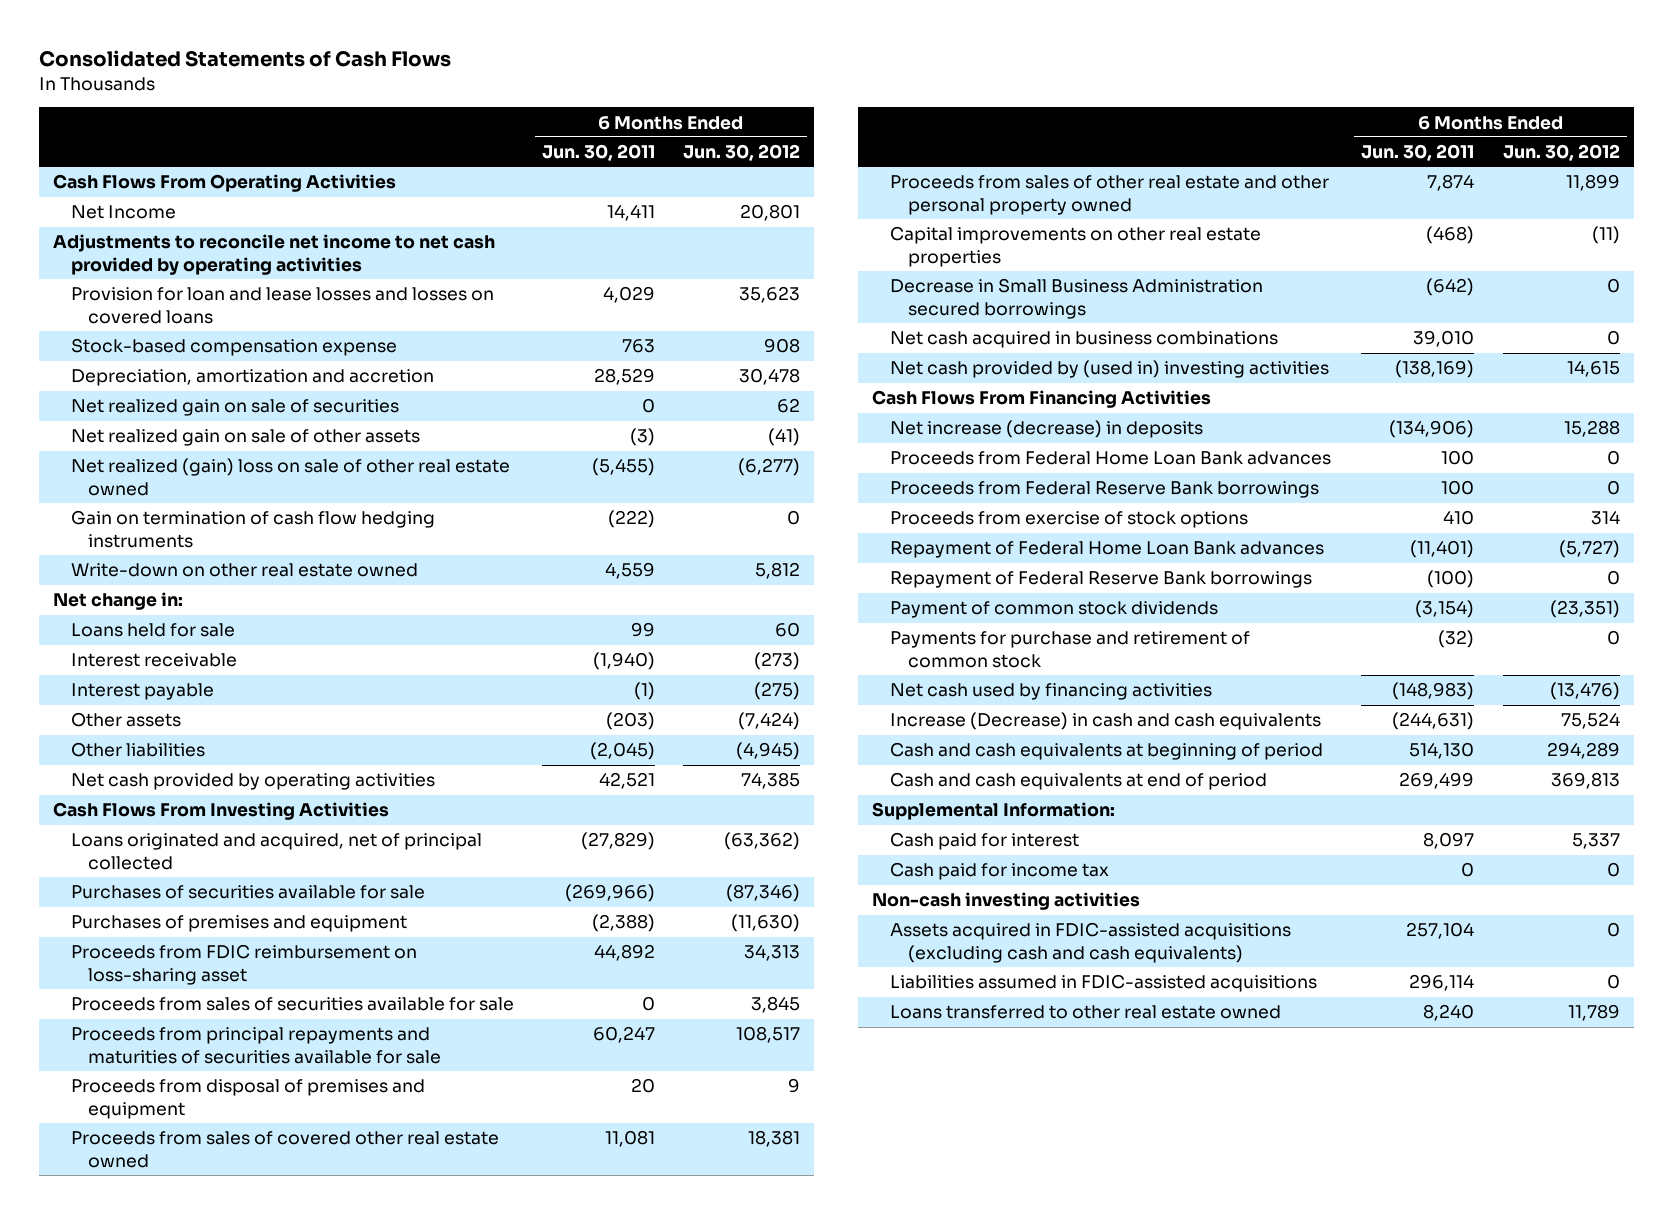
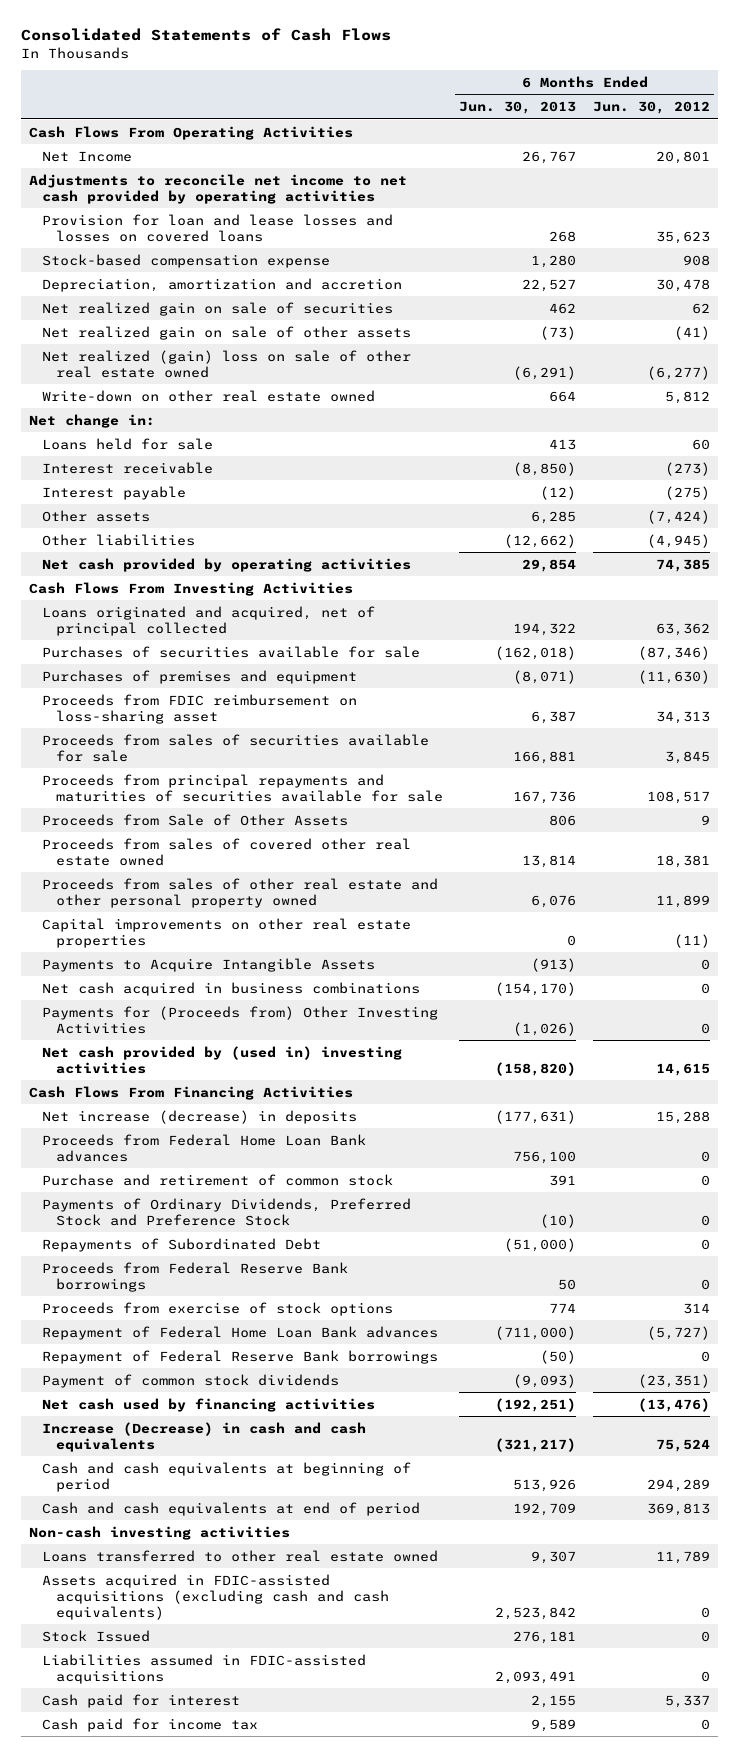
- | 6 Months Ended Jun. 30, 2011 | 6 Months Ended Jun. 30, 2012
+ | 6 Months Ended Jun. 30, 2013 | 6 Months Ended Jun. 30, 2012
- Gain on termination of cash flow hedging instruments | (222) | 0
- Loans originated and acquired, net of principal collected | (27,829) | (63,362)
+ Loans originated and acquired, net of principal collected | 194,322 | 63,362
- Proceeds from disposal of premises and equipment | 20 | 9
+ Proceeds from Sale of Other Assets | 806 | 9
- Decrease in Small Business Administration secured borrowings | (642) | 0
+ Payments to Acquire Intangible Assets | (913) | 0
+ Payments for (Proceeds from) Other Investing Activities | (1,026) | 0
+ Purchase and retirement of common stock | 391 | 0
+ Payments of Ordinary Dividends, Preferred Stock and Preference Stock | (10) | 0
+ Repayments of Subordinated Debt | (51,000) | 0
- Payments for purchase and retirement of common stock | (32) | 0
- Supplemental Information:
moved up: Loans transferred to other real estate owned | 9,307 | 11,789
+ Stock Issued | 276,181 | 0
moved down: Cash paid for interest | 2,155 | 5,337
moved down: Cash paid for income tax | 9,589 | 0

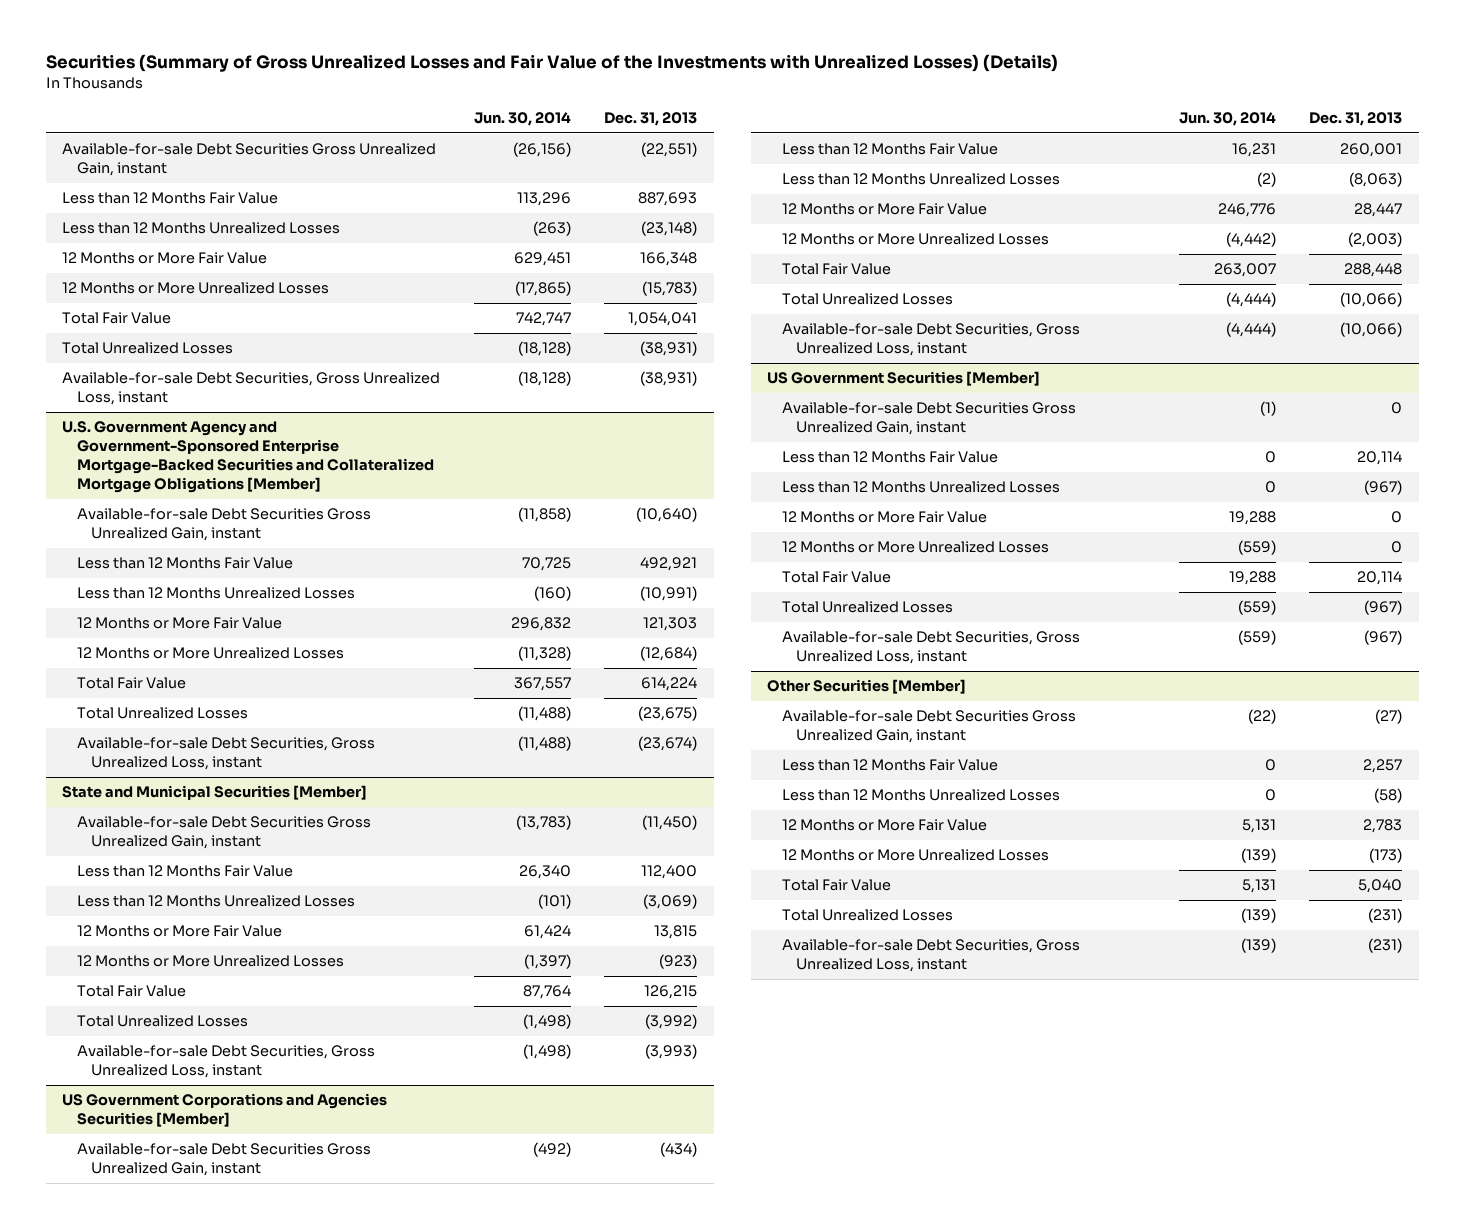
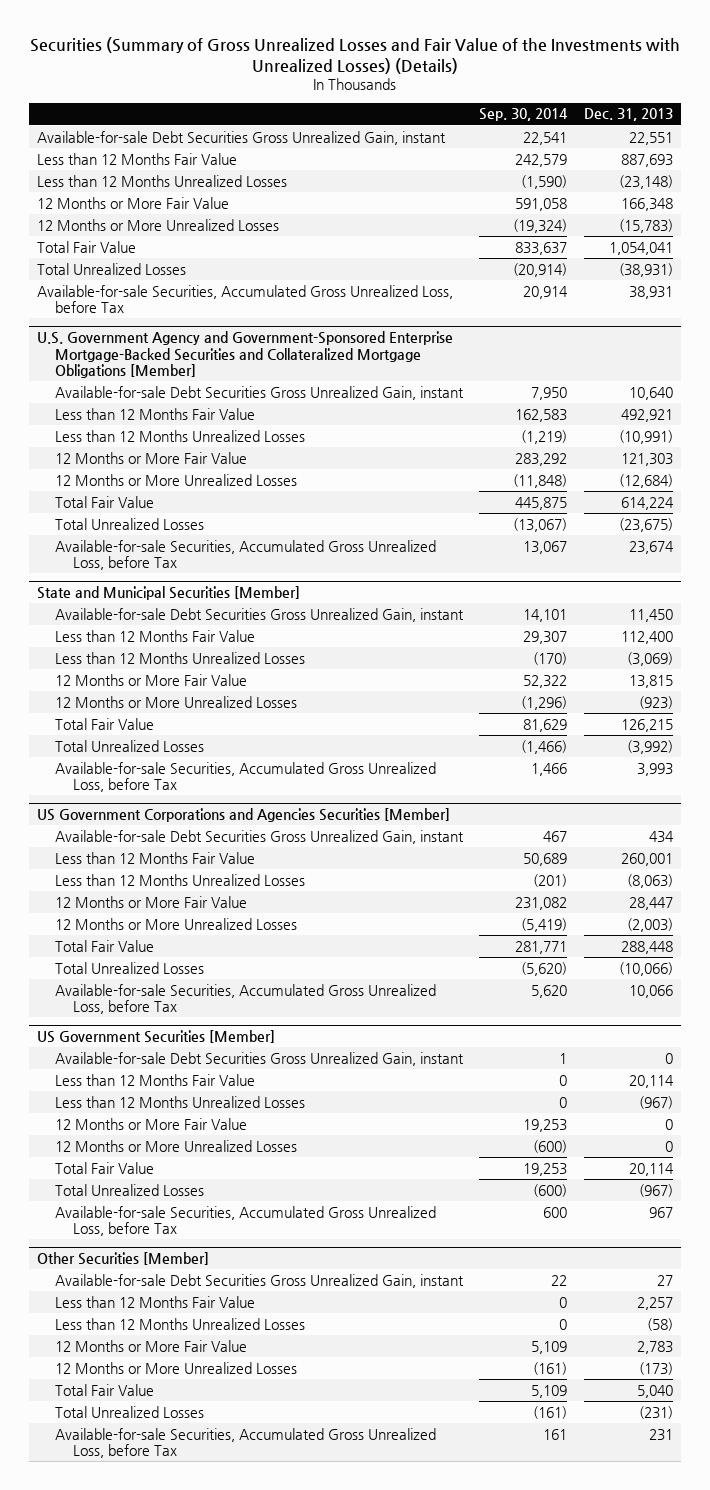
- | Jun. 30, 2014 | Dec. 31, 2013
+ | Sep. 30, 2014 | Dec. 31, 2013
- Available-for-sale Debt Securities Gross Unrealized Gain, instant | (26,156) | (22,551)
+ Available-for-sale Debt Securities Gross Unrealized Gain, instant | 22,541 | 22,551
- Available-for-sale Debt Securities, Gross Unrealized Loss, instant | (18,128) | (38,931)
+ Available-for-sale Securities, Accumulated Gross Unrealized Loss, before Tax | 20,914 | 38,931
@ U.S. Government Agency and Government-Sponsored Enterprise Mortgage-Backed Securities and Collateralized Mortgage Obligations [Member]
- Available-for-sale Debt Securities Gross Unrealized Gain, instant | (11,858) | (10,640)
+ Available-for-sale Debt Securities Gross Unrealized Gain, instant | 7,950 | 10,640
- Available-for-sale Debt Securities, Gross Unrealized Loss, instant | (11,488) | (23,674)
+ Available-for-sale Securities, Accumulated Gross Unrealized Loss, before Tax | 13,067 | 23,674
@ State and Municipal Securities [Member]
- Available-for-sale Debt Securities Gross Unrealized Gain, instant | (13,783) | (11,450)
+ Available-for-sale Debt Securities Gross Unrealized Gain, instant | 14,101 | 11,450
- Available-for-sale Debt Securities, Gross Unrealized Loss, instant | (1,498) | (3,993)
+ Available-for-sale Securities, Accumulated Gross Unrealized Loss, before Tax | 1,466 | 3,993
@ US Government Corporations and Agencies Securities [Member]
- Available-for-sale Debt Securities Gross Unrealized Gain, instant | (492) | (434)
+ Available-for-sale Debt Securities Gross Unrealized Gain, instant | 467 | 434
- Available-for-sale Debt Securities, Gross Unrealized Loss, instant | (4,444) | (10,066)
+ Available-for-sale Securities, Accumulated Gross Unrealized Loss, before Tax | 5,620 | 10,066
@ US Government Securities [Member]
- Available-for-sale Debt Securities, Gross Unrealized Loss, instant | (559) | (967)
+ Available-for-sale Securities, Accumulated Gross Unrealized Loss, before Tax | 600 | 967
@ Other Securities [Member]
- Available-for-sale Debt Securities Gross Unrealized Gain, instant | (22) | (27)
+ Available-for-sale Debt Securities Gross Unrealized Gain, instant | 22 | 27
- Available-for-sale Debt Securities, Gross Unrealized Loss, instant | (139) | (231)
+ Available-for-sale Securities, Accumulated Gross Unrealized Loss, before Tax | 161 | 231

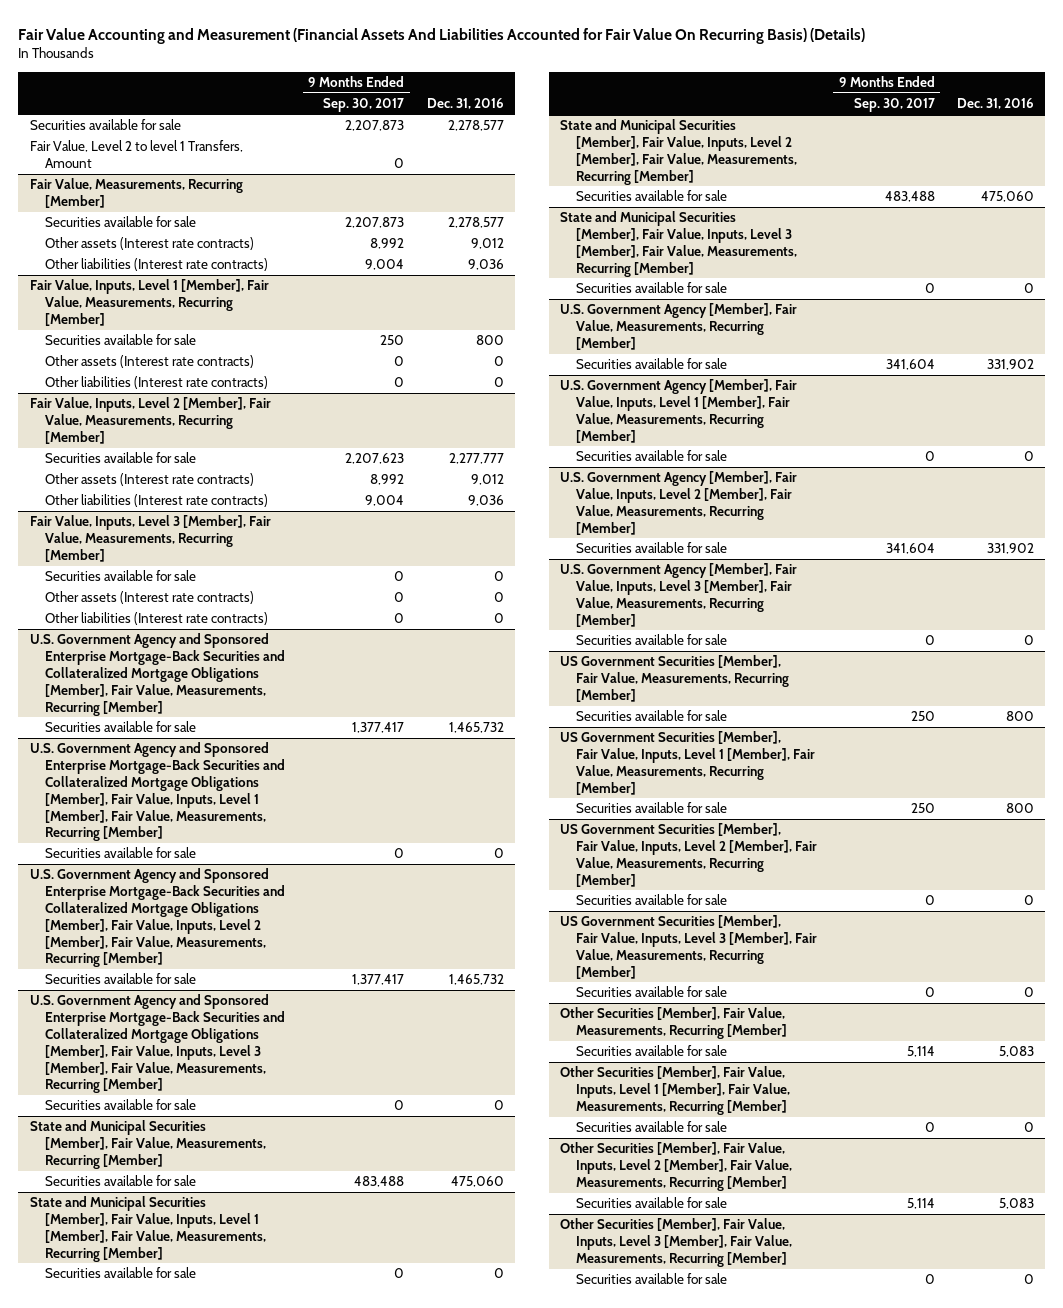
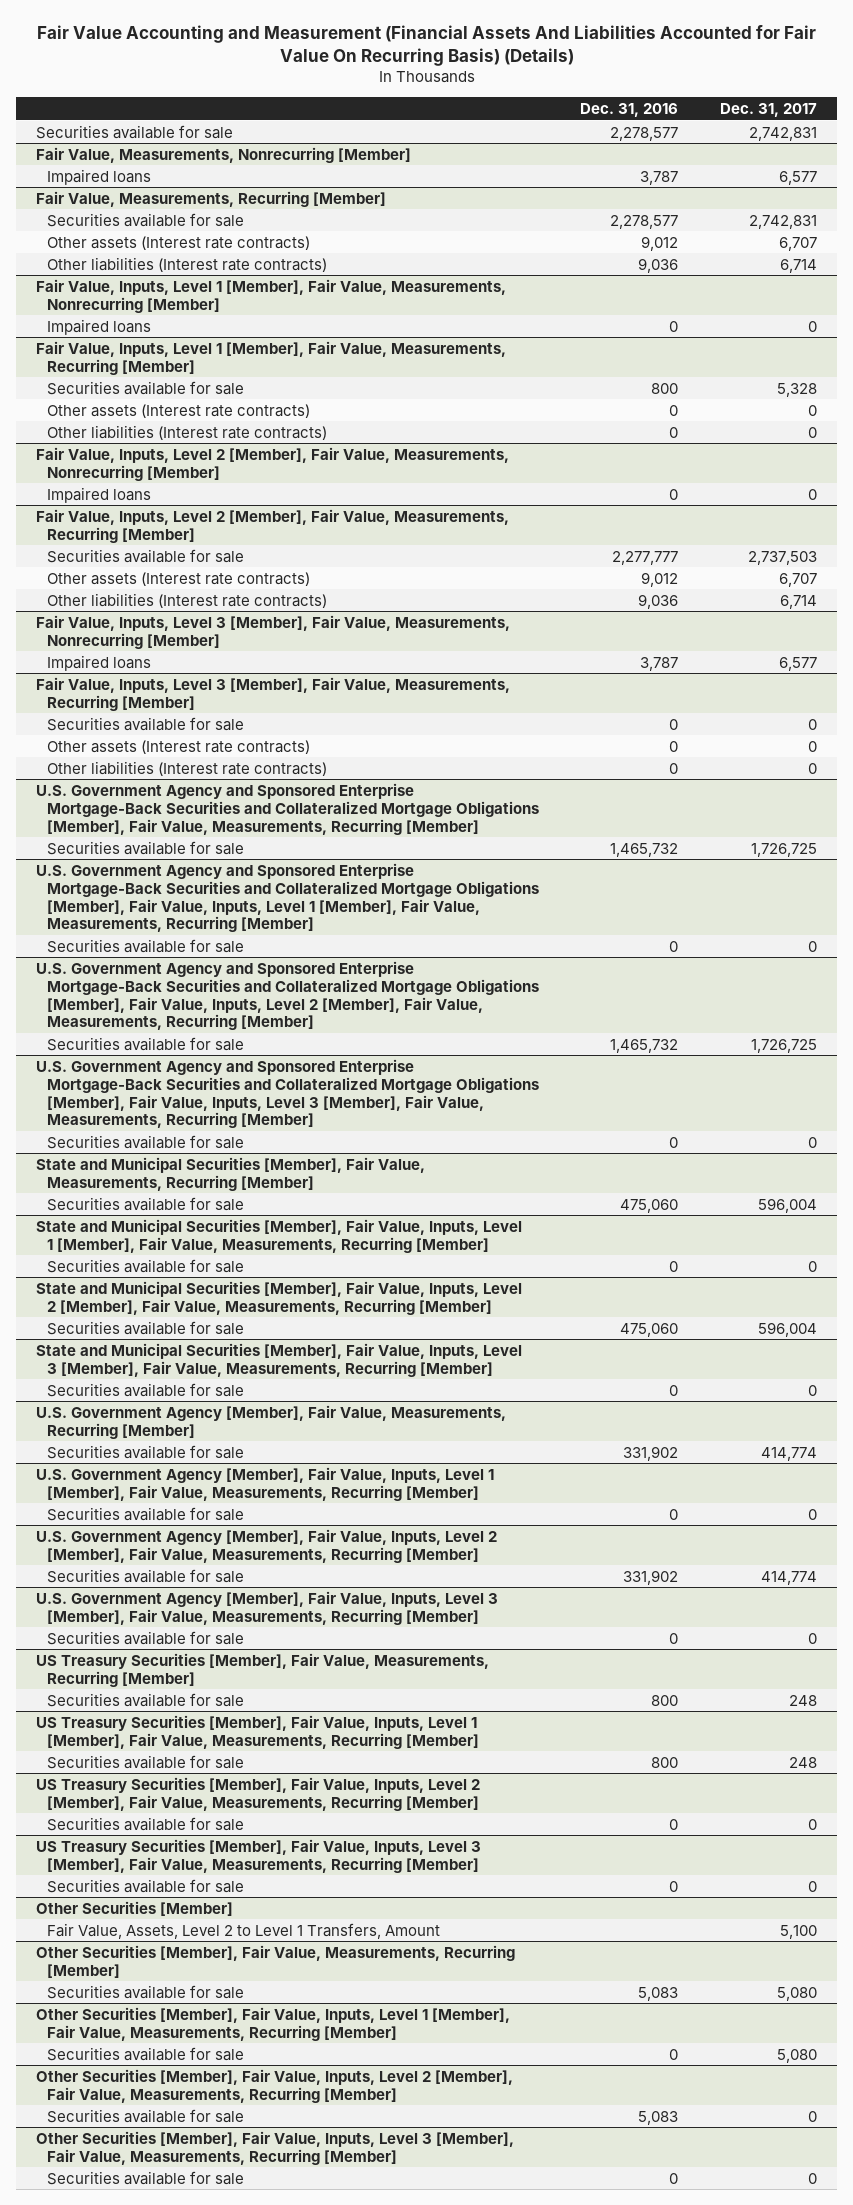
- | 9 Months Ended Sep. 30, 2017 | Dec. 31, 2016
+ | Dec. 31, 2016 | Dec. 31, 2017
- Fair Value, Level 2 to level 1 Transfers, Amount | 0 |
+ Fair Value, Measurements, Nonrecurring [Member]
+ Impaired loans | 3,787 | 6,577
+ Fair Value, Inputs, Level 1 [Member], Fair Value, Measurements, Nonrecurring [Member]
+ Impaired loans | 0 | 0
+ Fair Value, Inputs, Level 2 [Member], Fair Value, Measurements, Nonrecurring [Member]
+ Impaired loans | 0 | 0
+ Fair Value, Inputs, Level 3 [Member], Fair Value, Measurements, Nonrecurring [Member]
+ Impaired loans | 3,787 | 6,577
- US Government Securities [Member], Fair Value, Measurements, Recurring [Member]
+ US Treasury Securities [Member], Fair Value, Measurements, Recurring [Member]
- US Government Securities [Member], Fair Value, Inputs, Level 1 [Member], Fair Value, Measurements, Recurring [Member]
+ US Treasury Securities [Member], Fair Value, Inputs, Level 1 [Member], Fair Value, Measurements, Recurring [Member]
- US Government Securities [Member], Fair Value, Inputs, Level 2 [Member], Fair Value, Measurements, Recurring [Member]
+ US Treasury Securities [Member], Fair Value, Inputs, Level 2 [Member], Fair Value, Measurements, Recurring [Member]
- US Government Securities [Member], Fair Value, Inputs, Level 3 [Member], Fair Value, Measurements, Recurring [Member]
+ US Treasury Securities [Member], Fair Value, Inputs, Level 3 [Member], Fair Value, Measurements, Recurring [Member]
+ Other Securities [Member]
+ Fair Value, Assets, Level 2 to Level 1 Transfers, Amount | | 5,100

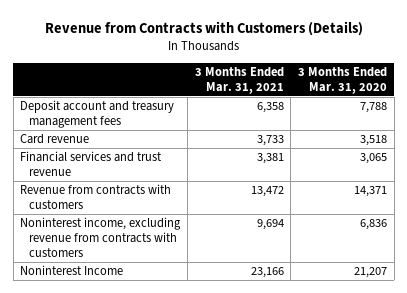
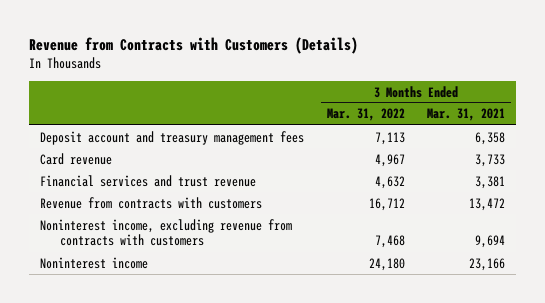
- | 3 Months Ended Mar. 31, 2021 | 3 Months Ended Mar. 31, 2020
+ | 3 Months Ended Mar. 31, 2022 | 3 Months Ended Mar. 31, 2021
- Noninterest Income | 23,166 | 21,207
+ Noninterest income | 24,180 | 23,166

